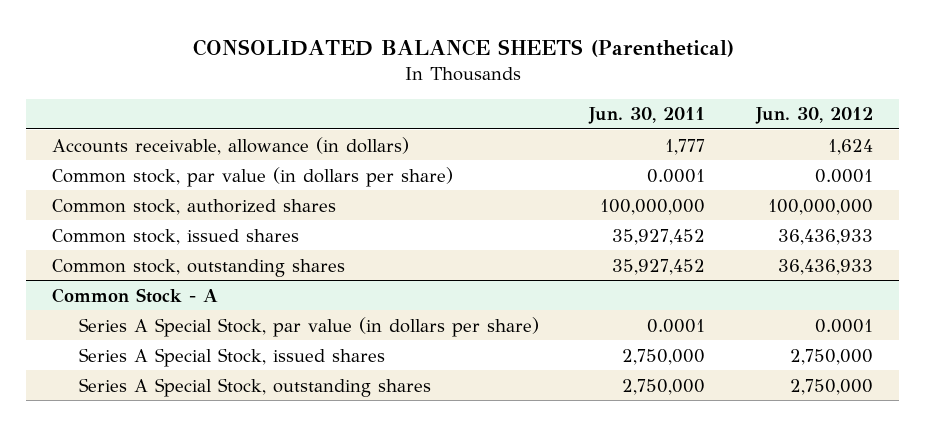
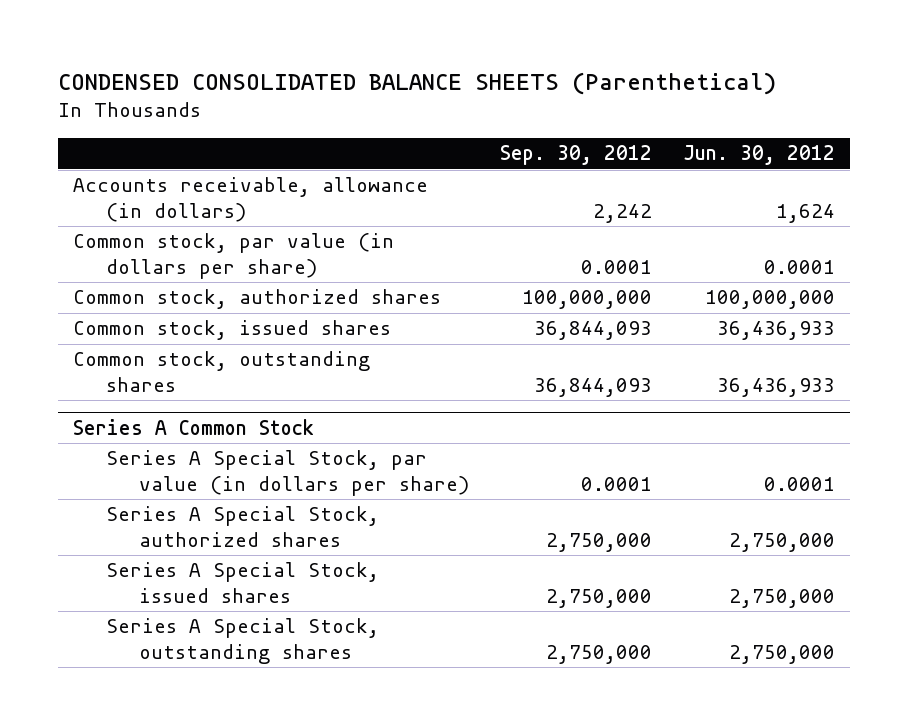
- CONSOLIDATED BALANCE SHEETS (Parenthetical)
+ CONDENSED CONSOLIDATED BALANCE SHEETS (Parenthetical)
- | Jun. 30, 2011 | Jun. 30, 2012
+ | Sep. 30, 2012 | Jun. 30, 2012
- Common Stock - A
+ Series A Common Stock
+ Series A Special Stock, authorized shares | 2,750,000 | 2,750,000

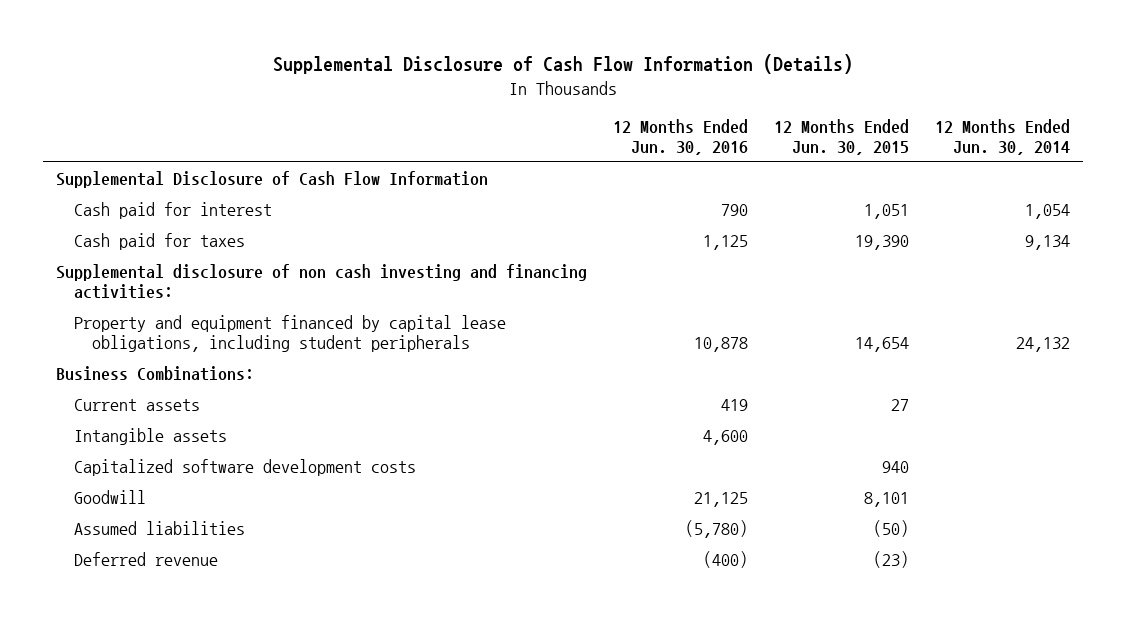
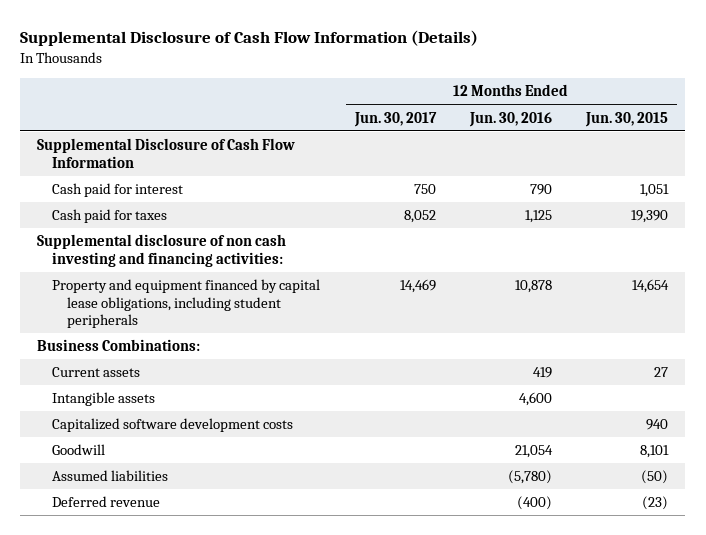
- | 12 Months Ended Jun. 30, 2016 | 12 Months Ended Jun. 30, 2015 | 12 Months Ended Jun. 30, 2014
+ | 12 Months Ended Jun. 30, 2017 | 12 Months Ended Jun. 30, 2016 | 12 Months Ended Jun. 30, 2015
- Goodwill | 21,125 | 8,101 |
+ Goodwill | | 21,054 | 8,101

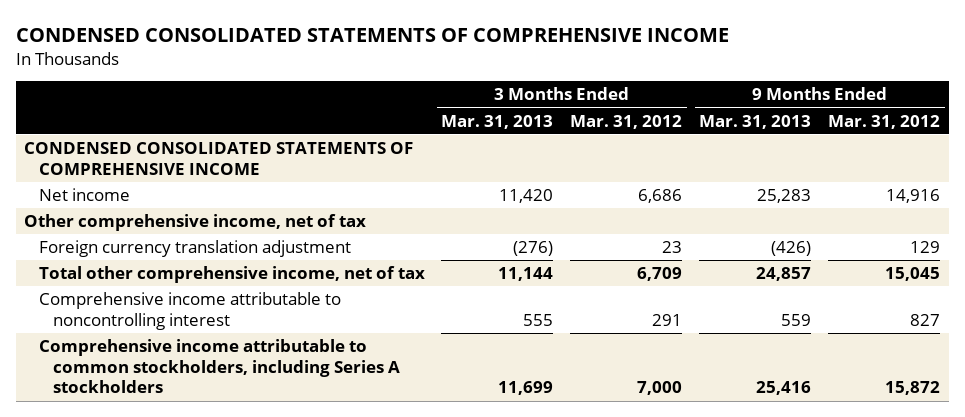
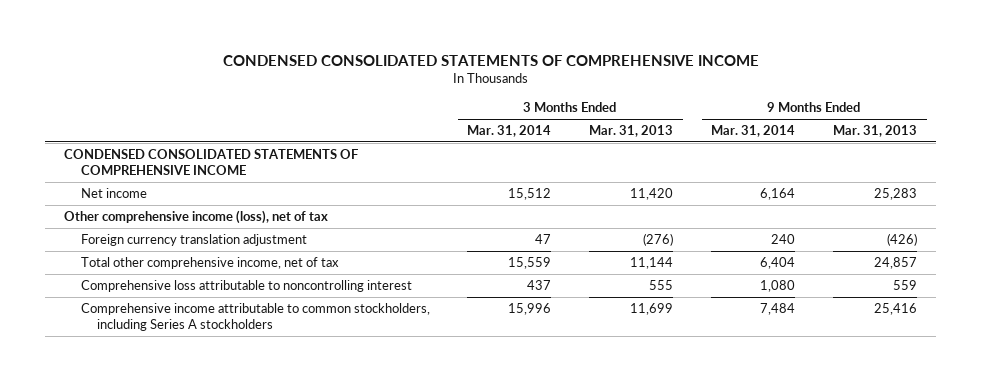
- | 3 Months Ended Mar. 31, 2013 | 3 Months Ended Mar. 31, 2012 | 9 Months Ended Mar. 31, 2013 | 9 Months Ended Mar. 31, 2012
+ | 3 Months Ended Mar. 31, 2014 | 3 Months Ended Mar. 31, 2013 | 9 Months Ended Mar. 31, 2014 | 9 Months Ended Mar. 31, 2013
- Other comprehensive income, net of tax
+ Other comprehensive income (loss), net of tax
- Comprehensive income attributable to noncontrolling interest | 555 | 291 | 559 | 827
+ Comprehensive loss attributable to noncontrolling interest | 437 | 555 | 1,080 | 559

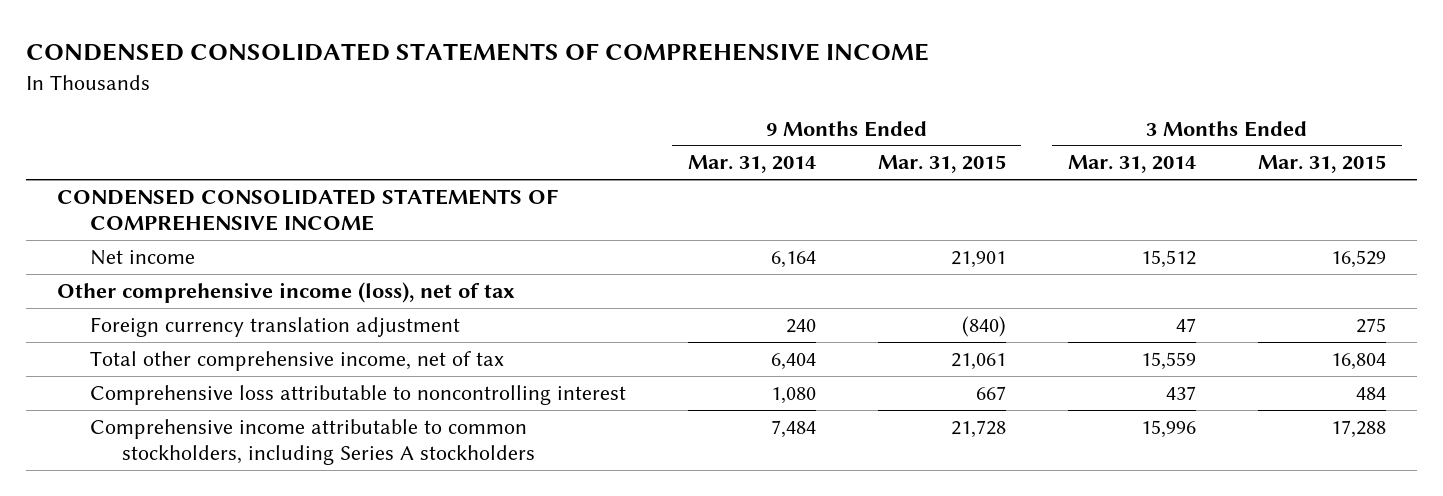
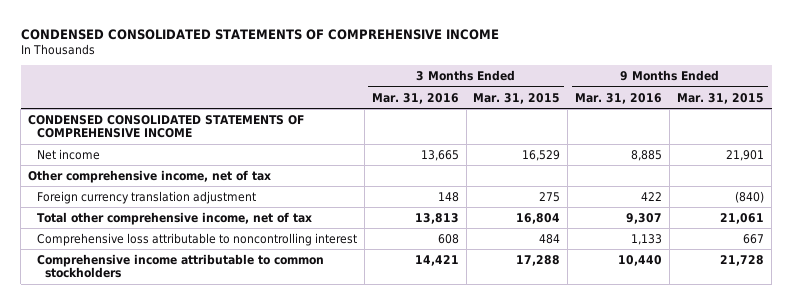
- | 9 Months Ended Mar. 31, 2014 | 9 Months Ended Mar. 31, 2015 | 3 Months Ended Mar. 31, 2014 | 3 Months Ended Mar. 31, 2015
+ | 3 Months Ended Mar. 31, 2016 | 3 Months Ended Mar. 31, 2015 | 9 Months Ended Mar. 31, 2016 | 9 Months Ended Mar. 31, 2015
- Other comprehensive income (loss), net of tax
+ Other comprehensive income, net of tax
- Comprehensive income attributable to common stockholders, including Series A stockholders | 7,484 | 21,728 | 15,996 | 17,288
+ Comprehensive income attributable to common stockholders | 14,421 | 17,288 | 10,440 | 21,728

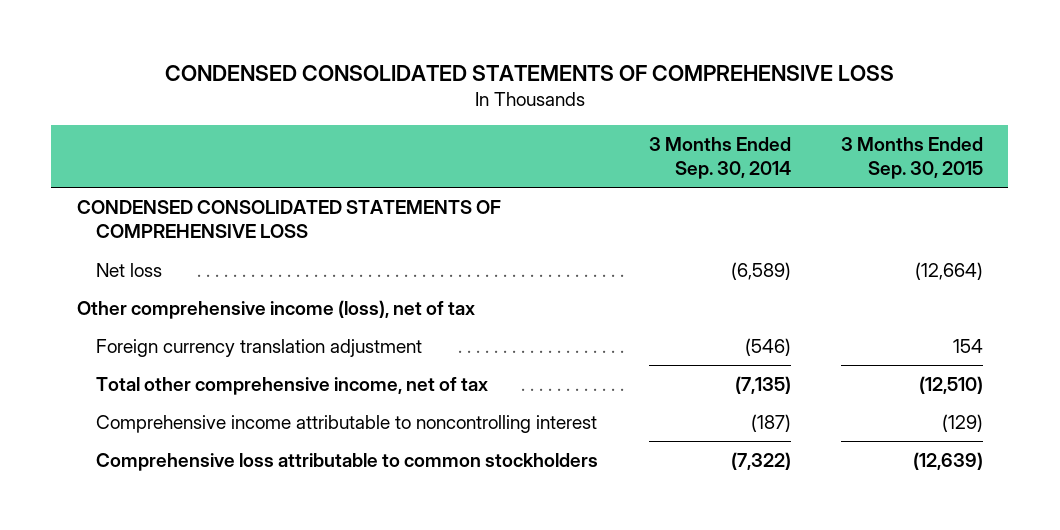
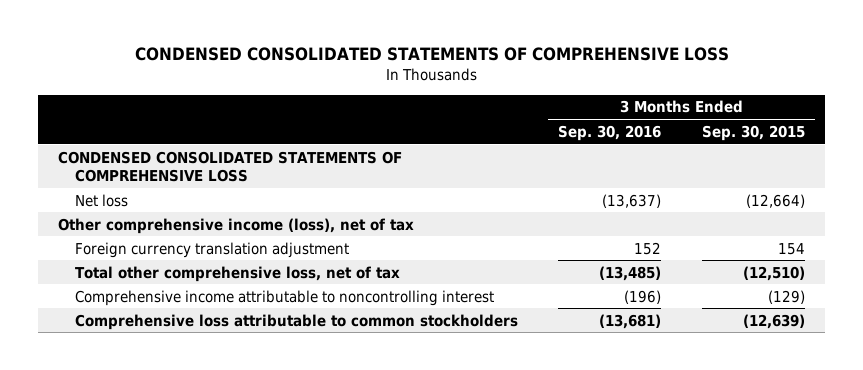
- | 3 Months Ended Sep. 30, 2014 | 3 Months Ended Sep. 30, 2015
+ | 3 Months Ended Sep. 30, 2016 | 3 Months Ended Sep. 30, 2015
- Total other comprehensive income, net of tax | (7,135) | (12,510)
+ Total other comprehensive loss, net of tax | (13,485) | (12,510)

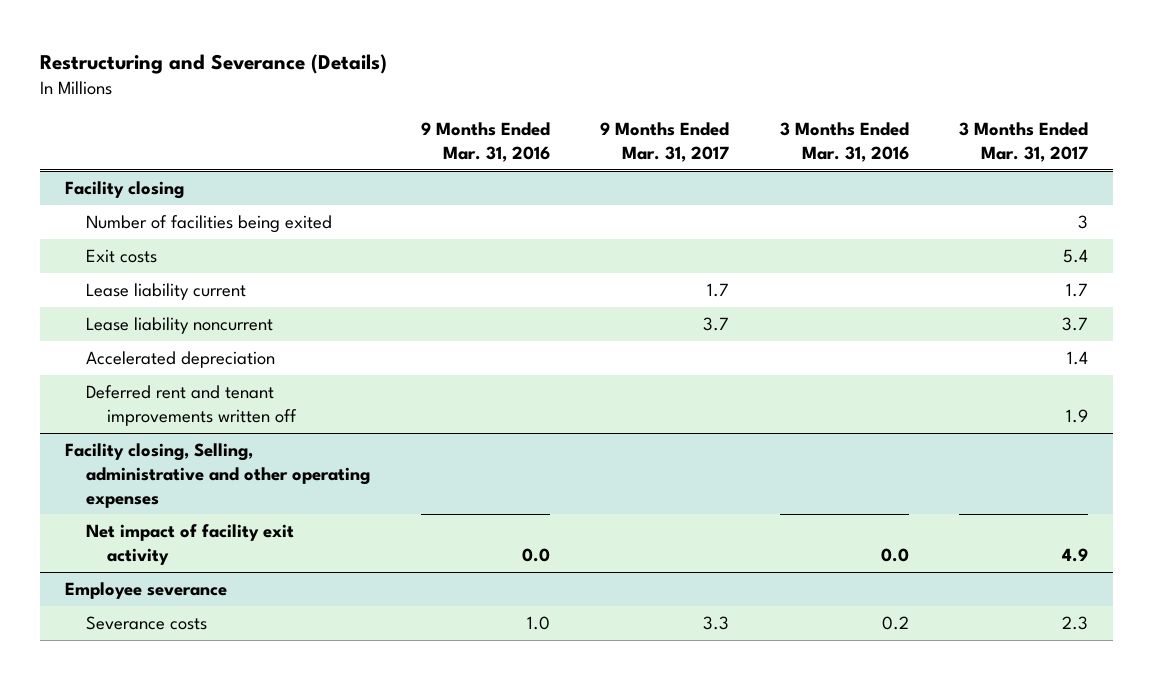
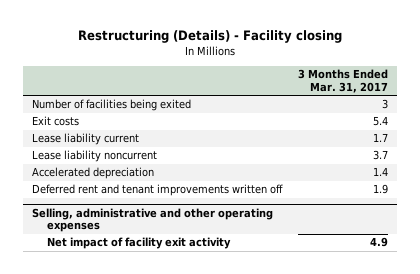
- Restructuring and Severance (Details)
+ Restructuring (Details) - Facility closing
- | 9 Months Ended Mar. 31, 2016 | 9 Months Ended Mar. 31, 2017 | 3 Months Ended Mar. 31, 2016 | 3 Months Ended Mar. 31, 2017
+ | 3 Months Ended Mar. 31, 2017
- Facility closing
- Facility closing, Selling, administrative and other operating expenses
+ Selling, administrative and other operating expenses
- Employee severance
- Severance costs | 1.0 | 3.3 | 0.2 | 2.3

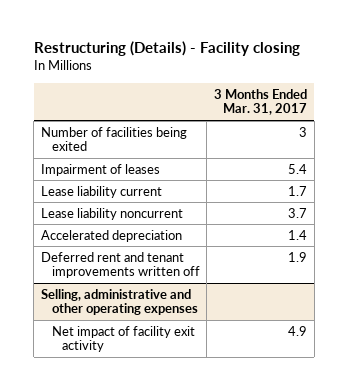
- Exit costs | 5.4
+ Impairment of leases | 5.4

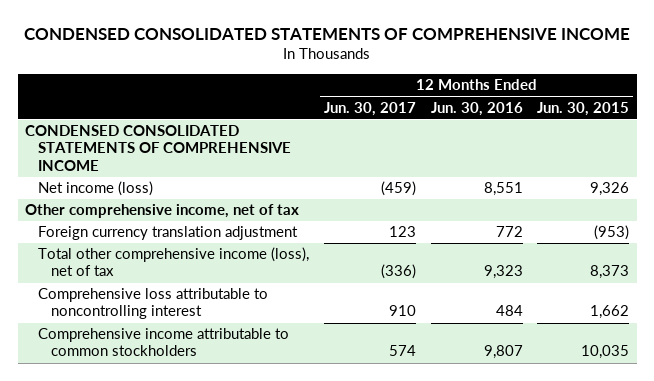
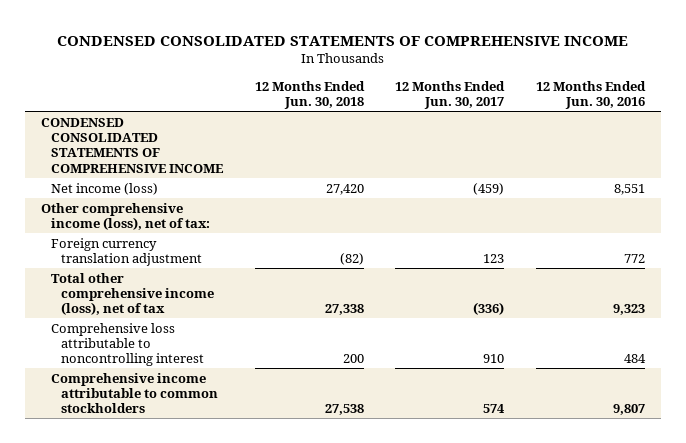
- | 12 Months Ended Jun. 30, 2017 | 12 Months Ended Jun. 30, 2016 | 12 Months Ended Jun. 30, 2015
+ | 12 Months Ended Jun. 30, 2018 | 12 Months Ended Jun. 30, 2017 | 12 Months Ended Jun. 30, 2016
- Other comprehensive income, net of tax
+ Other comprehensive income (loss), net of tax:

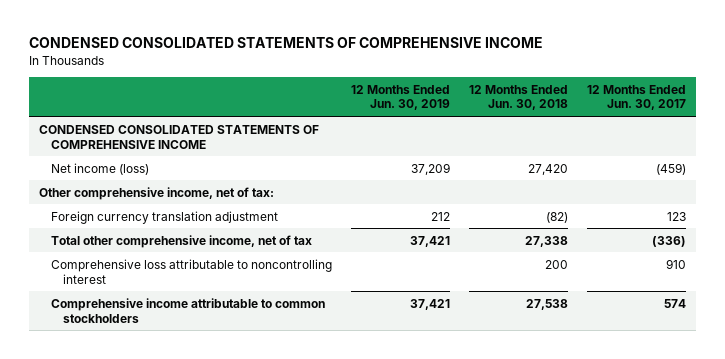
- | 12 Months Ended Jun. 30, 2018 | 12 Months Ended Jun. 30, 2017 | 12 Months Ended Jun. 30, 2016
+ | 12 Months Ended Jun. 30, 2019 | 12 Months Ended Jun. 30, 2018 | 12 Months Ended Jun. 30, 2017
- Other comprehensive income (loss), net of tax:
+ Other comprehensive income, net of tax:
- Total other comprehensive income (loss), net of tax | 27,338 | (336) | 9,323
+ Total other comprehensive income, net of tax | 37,421 | 27,338 | (336)

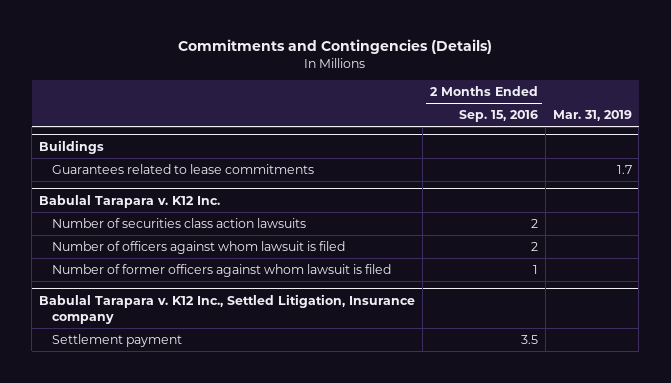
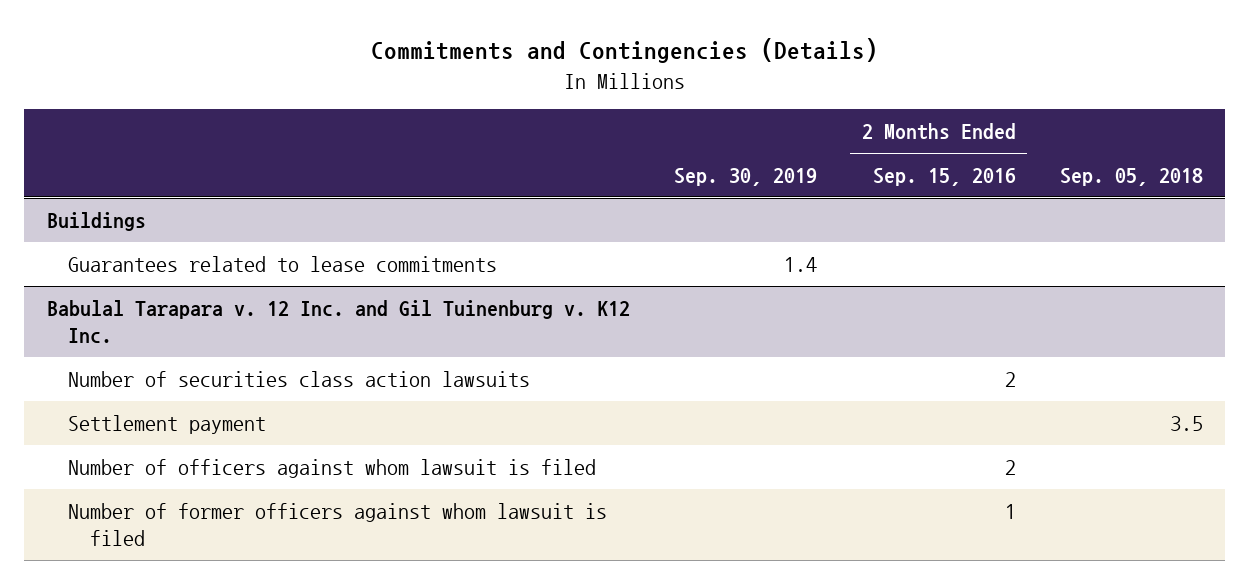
- | 2 Months Ended Sep. 15, 2016 | Mar. 31, 2019
+ | Sep. 30, 2019 | 2 Months Ended Sep. 15, 2016 | Sep. 05, 2018
- Babulal Tarapara v. K12 Inc.
+ Babulal Tarapara v. 12 Inc. and Gil Tuinenburg v. K12 Inc.
+ Settlement payment | | | 3.5
- Babulal Tarapara v. K12 Inc., Settled Litigation, Insurance company
- Settlement payment | 3.5 |

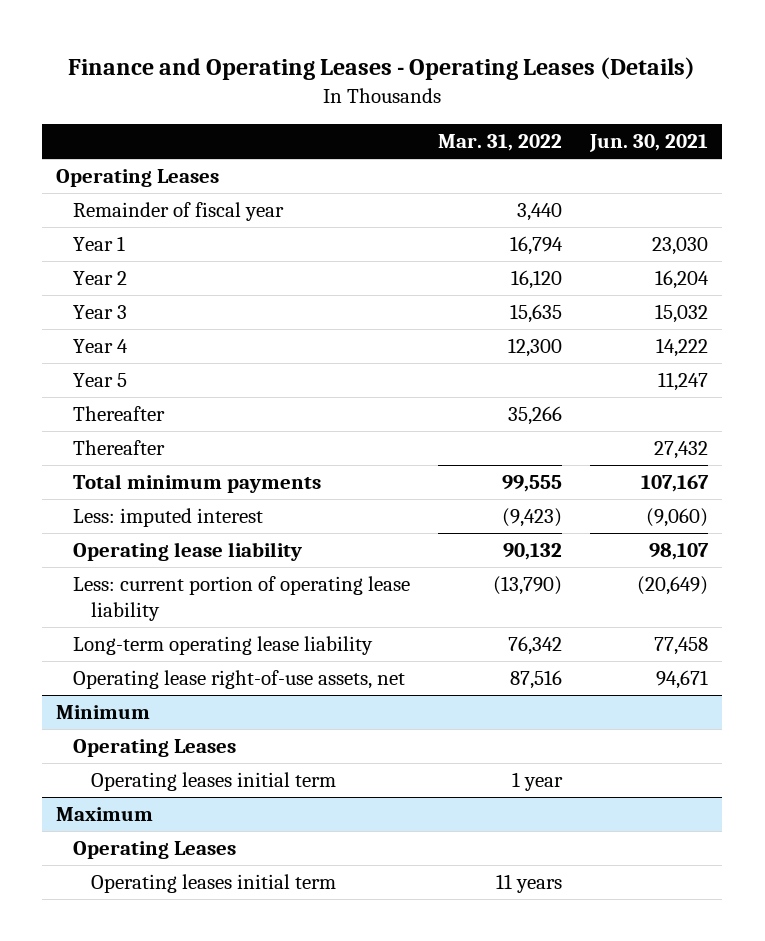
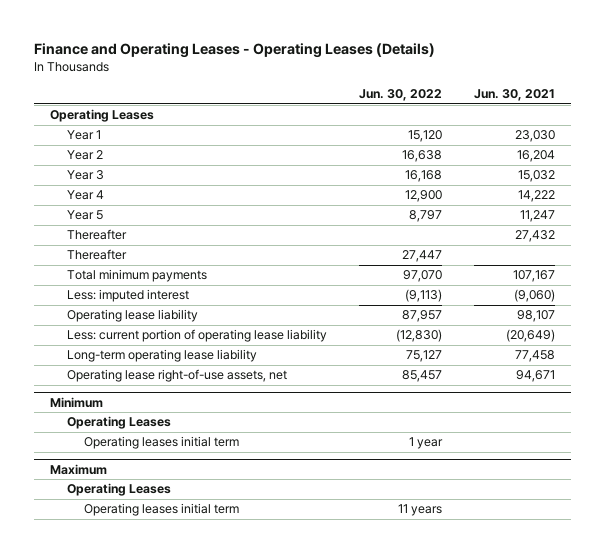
- | Mar. 31, 2022 | Jun. 30, 2021
+ | Jun. 30, 2022 | Jun. 30, 2021
- Remainder of fiscal year | 3,440 |
moved down: Thereafter | 27,447 |

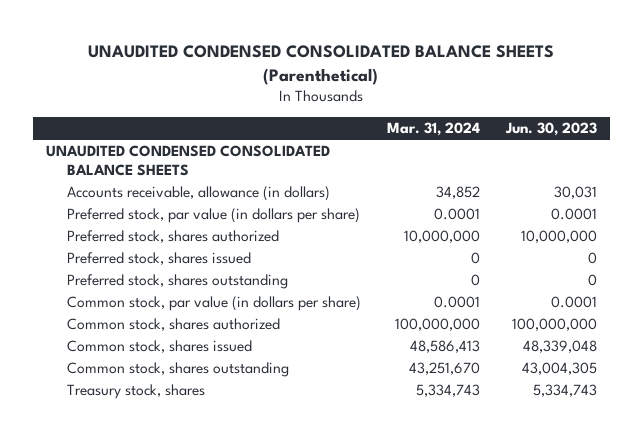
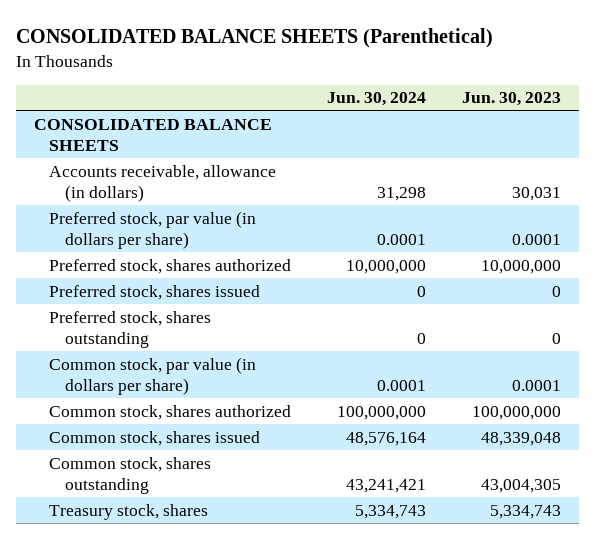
- UNAUDITED CONDENSED CONSOLIDATED BALANCE SHEETS (Parenthetical)
+ CONSOLIDATED BALANCE SHEETS (Parenthetical)
- | Mar. 31, 2024 | Jun. 30, 2023
+ | Jun. 30, 2024 | Jun. 30, 2023
- UNAUDITED CONDENSED CONSOLIDATED BALANCE SHEETS
+ CONSOLIDATED BALANCE SHEETS

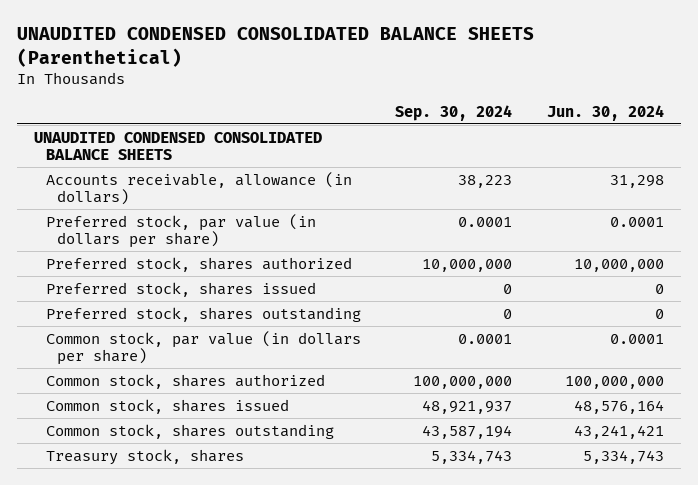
- CONSOLIDATED BALANCE SHEETS (Parenthetical)
+ UNAUDITED CONDENSED CONSOLIDATED BALANCE SHEETS (Parenthetical)
- | Jun. 30, 2024 | Jun. 30, 2023
+ | Sep. 30, 2024 | Jun. 30, 2024
- CONSOLIDATED BALANCE SHEETS
+ UNAUDITED CONDENSED CONSOLIDATED BALANCE SHEETS

